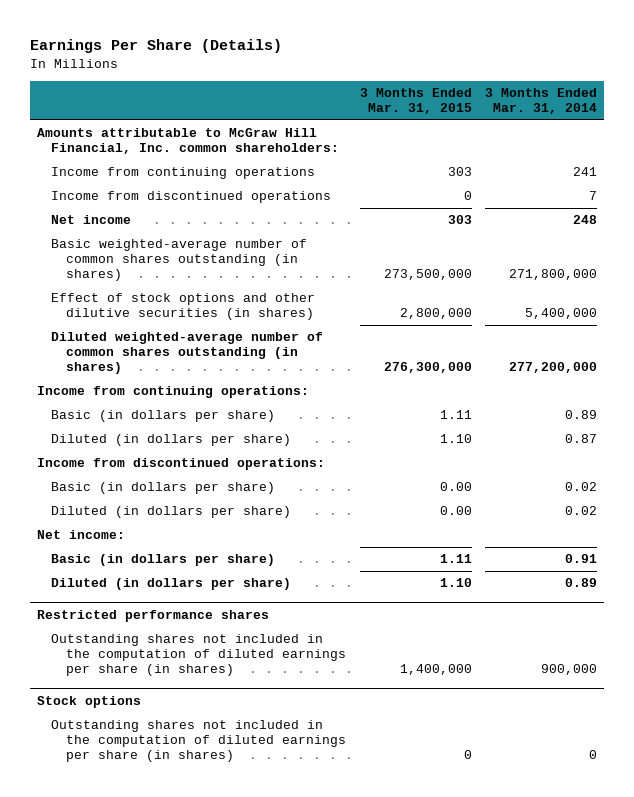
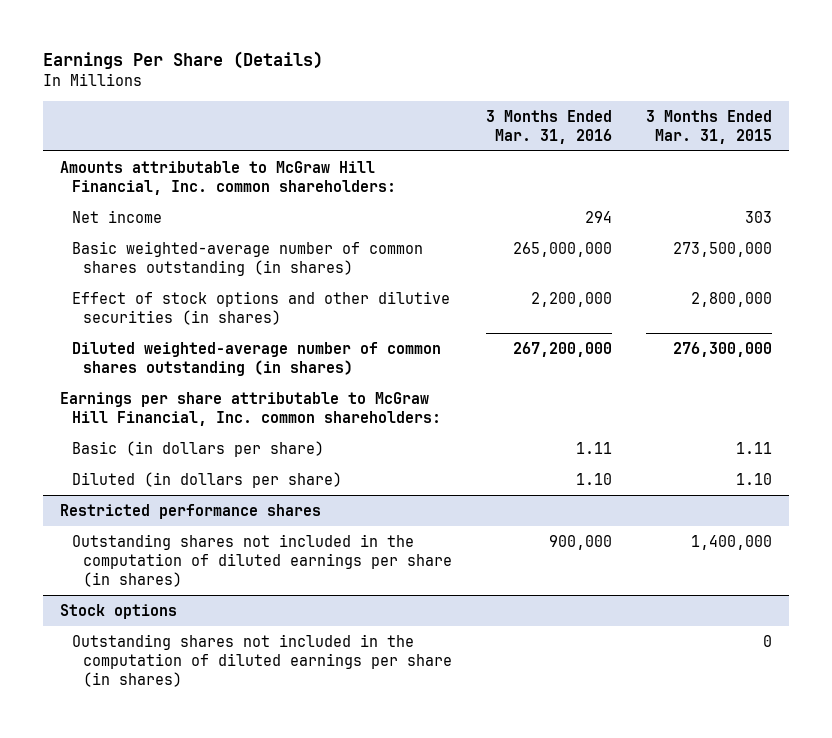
- | 3 Months Ended Mar. 31, 2015 | 3 Months Ended Mar. 31, 2014
+ | 3 Months Ended Mar. 31, 2016 | 3 Months Ended Mar. 31, 2015
- Income from continuing operations | 303 | 241
- Income from discontinued operations | 0 | 7
- Income from continuing operations:
- Basic (in dollars per share) | 1.11 | 0.89
- Diluted (in dollars per share) | 1.10 | 0.87
- Income from discontinued operations:
- Basic (in dollars per share) | 0.00 | 0.02
- Diluted (in dollars per share) | 0.00 | 0.02
- Net income:
+ Earnings per share attributable to McGraw Hill Financial, Inc. common shareholders:

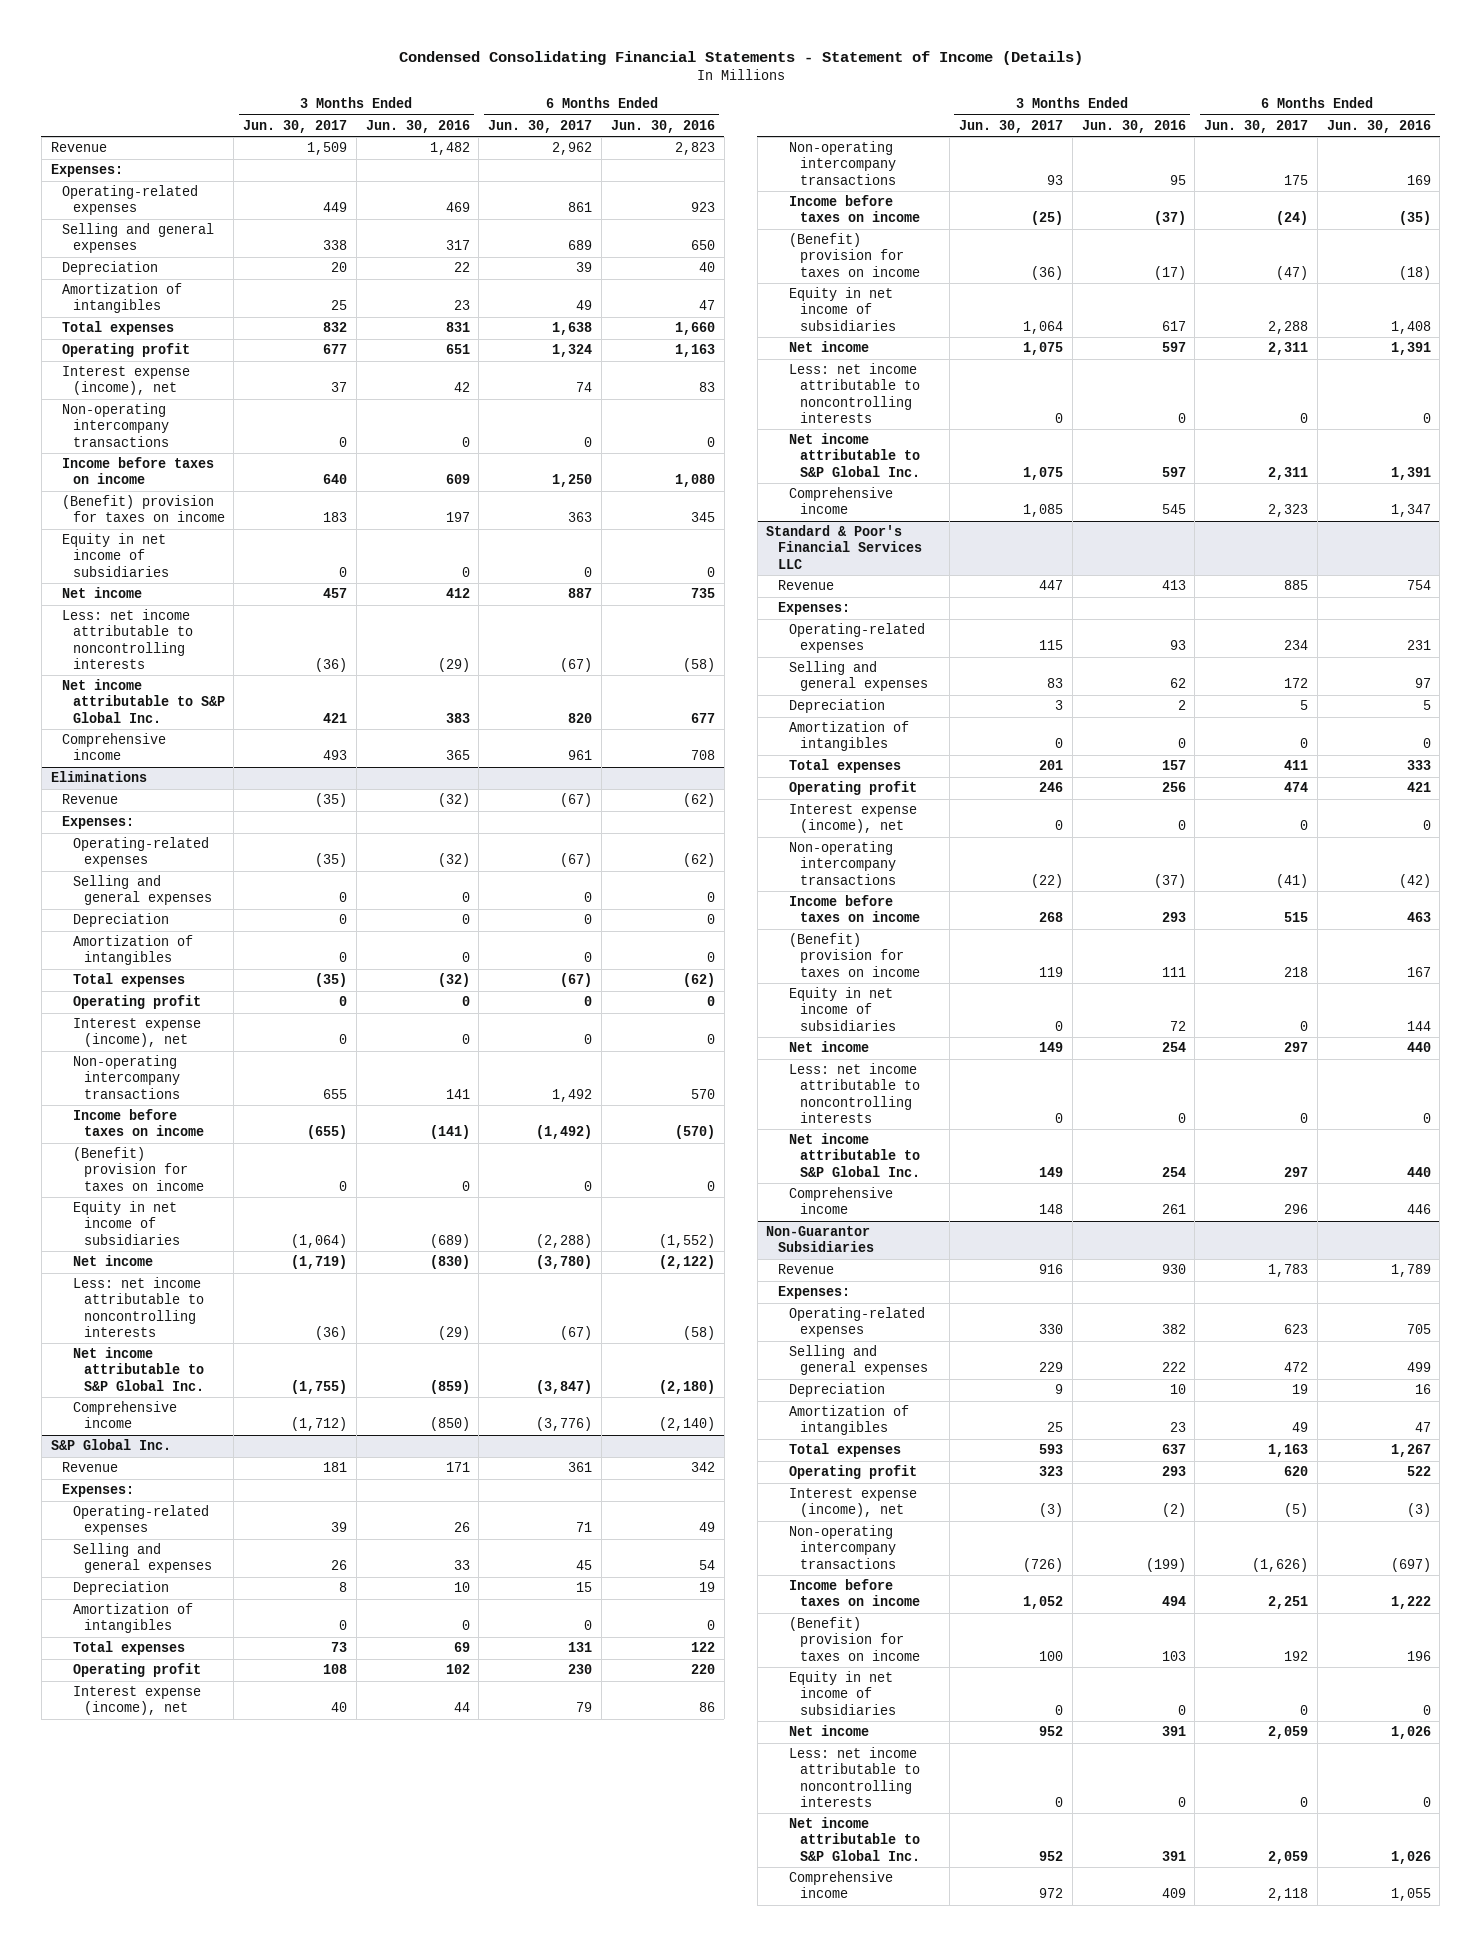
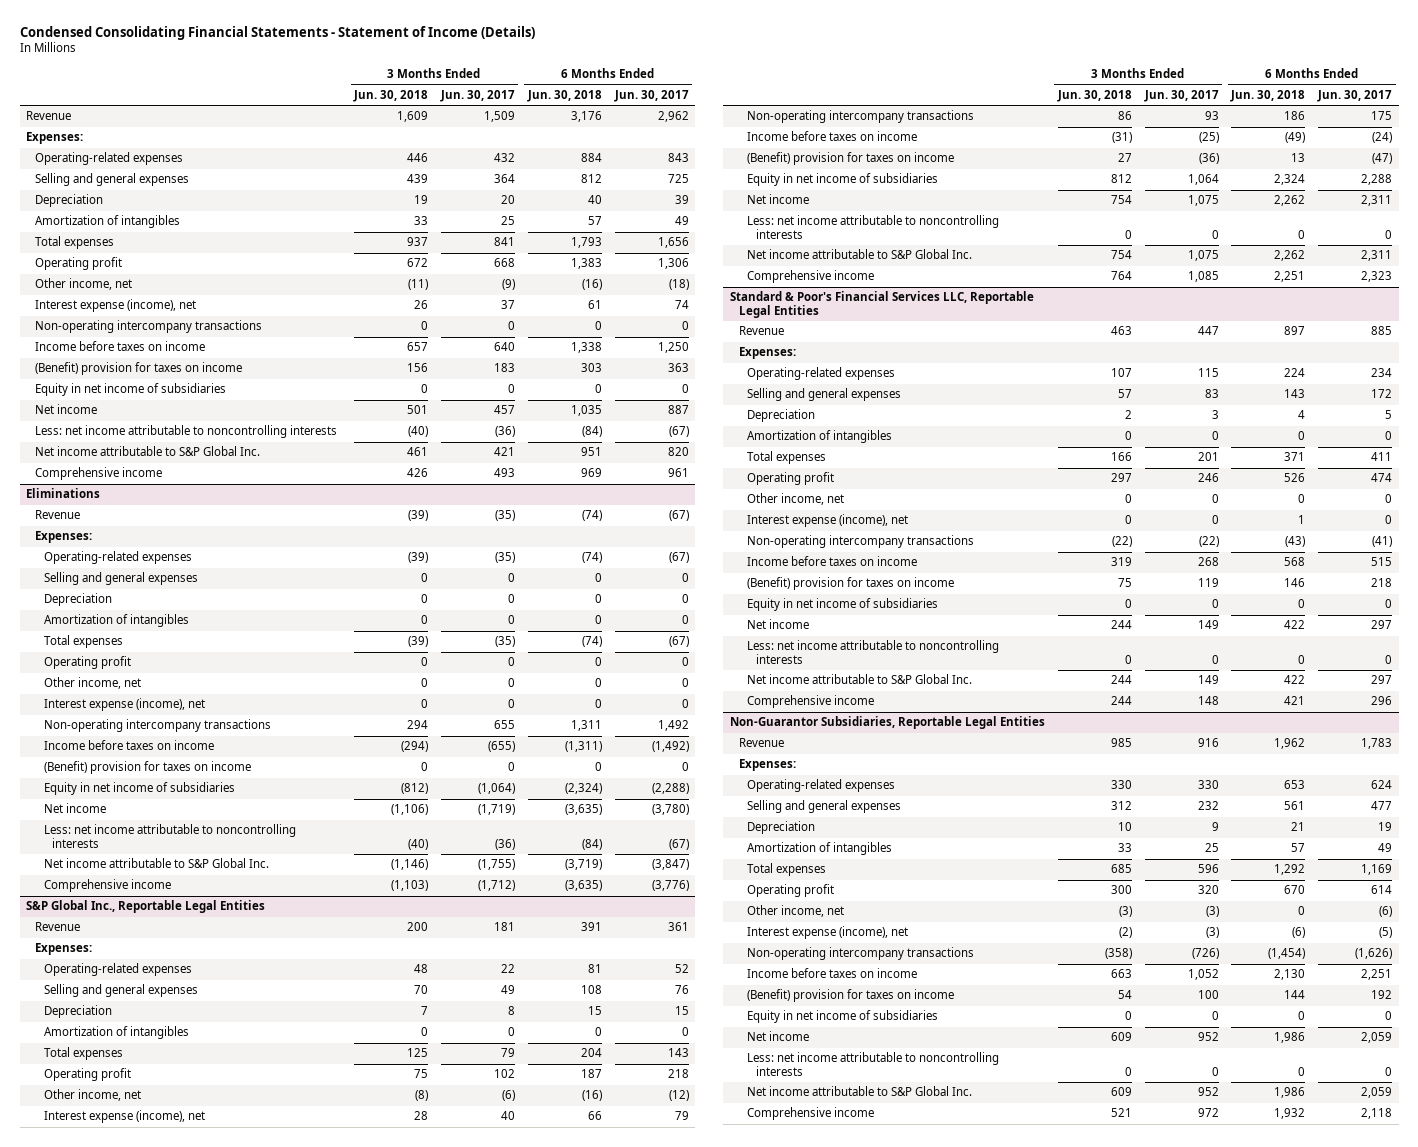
- | 3 Months Ended Jun. 30, 2017 | 3 Months Ended Jun. 30, 2016 | 6 Months Ended Jun. 30, 2017 | 6 Months Ended Jun. 30, 2016
+ | 3 Months Ended Jun. 30, 2018 | 3 Months Ended Jun. 30, 2017 | 6 Months Ended Jun. 30, 2018 | 6 Months Ended Jun. 30, 2017
- Operating-related expenses | 449 | 469 | 861 | 923
- Selling and general expenses | 338 | 317 | 689 | 650
+ Operating-related expenses | 446 | 432 | 884 | 843
+ Selling and general expenses | 439 | 364 | 812 | 725
- Total expenses | 832 | 831 | 1,638 | 1,660
- Operating profit | 677 | 651 | 1,324 | 1,163
+ Total expenses | 937 | 841 | 1,793 | 1,656
+ Operating profit | 672 | 668 | 1,383 | 1,306
+ Other income, net | (11) | (9) | (16) | (18)
@ Eliminations
+ Other income, net | 0 | 0 | 0 | 0
- S&P Global Inc.
+ S&P Global Inc., Reportable Legal Entities
- Operating-related expenses | 39 | 26 | 71 | 49
- Selling and general expenses | 26 | 33 | 45 | 54
+ Operating-related expenses | 48 | 22 | 81 | 52
+ Selling and general expenses | 70 | 49 | 108 | 76
- Total expenses | 73 | 69 | 131 | 122
- Operating profit | 108 | 102 | 230 | 220
+ Total expenses | 125 | 79 | 204 | 143
+ Operating profit | 75 | 102 | 187 | 218
+ Other income, net | (8) | (6) | (16) | (12)
- Standard & Poor's Financial Services LLC
+ Standard & Poor's Financial Services LLC, Reportable Legal Entities
+ Other income, net | 0 | 0 | 0 | 0
- Non-Guarantor Subsidiaries
+ Non-Guarantor Subsidiaries, Reportable Legal Entities
- Operating-related expenses | 330 | 382 | 623 | 705
- Selling and general expenses | 229 | 222 | 472 | 499
+ Operating-related expenses | 330 | 330 | 653 | 624
+ Selling and general expenses | 312 | 232 | 561 | 477
- Total expenses | 593 | 637 | 1,163 | 1,267
- Operating profit | 323 | 293 | 620 | 522
+ Total expenses | 685 | 596 | 1,292 | 1,169
+ Operating profit | 300 | 320 | 670 | 614
+ Other income, net | (3) | (3) | 0 | (6)

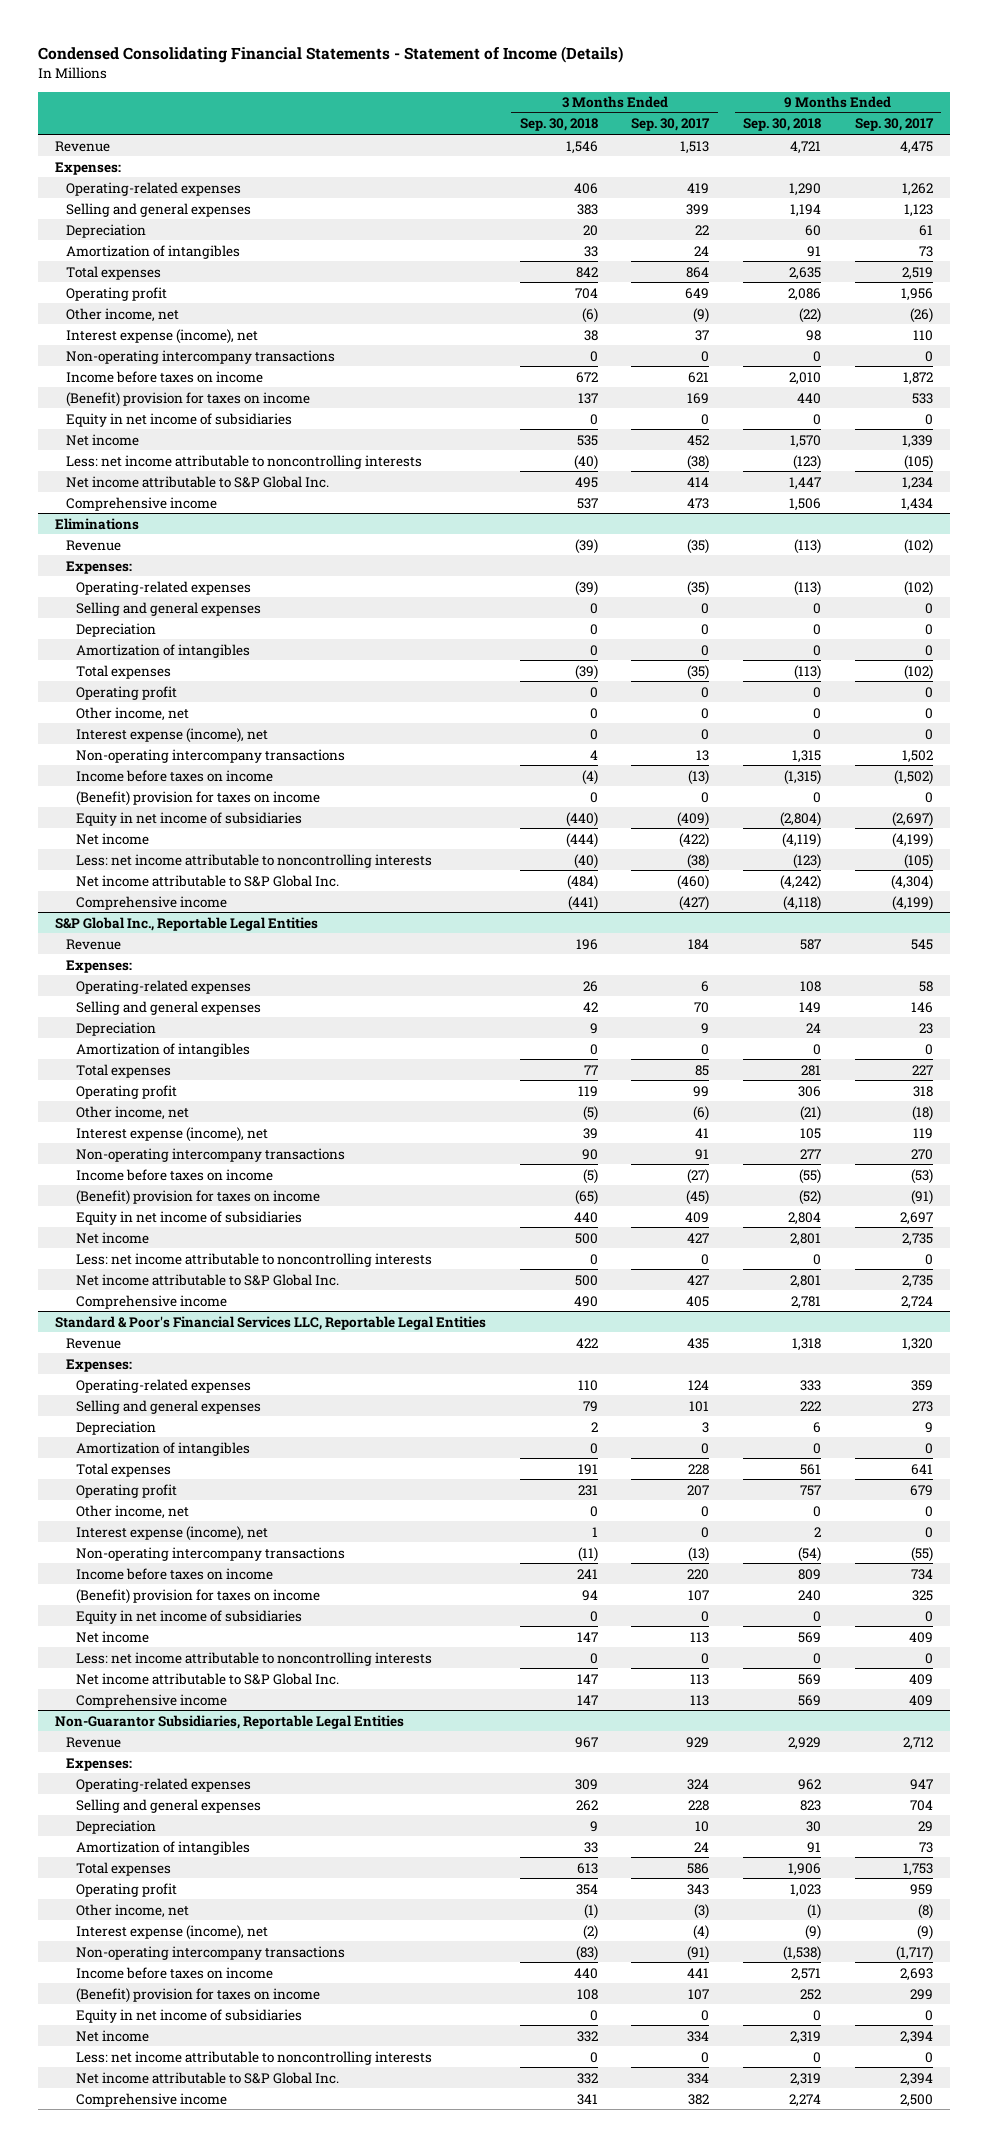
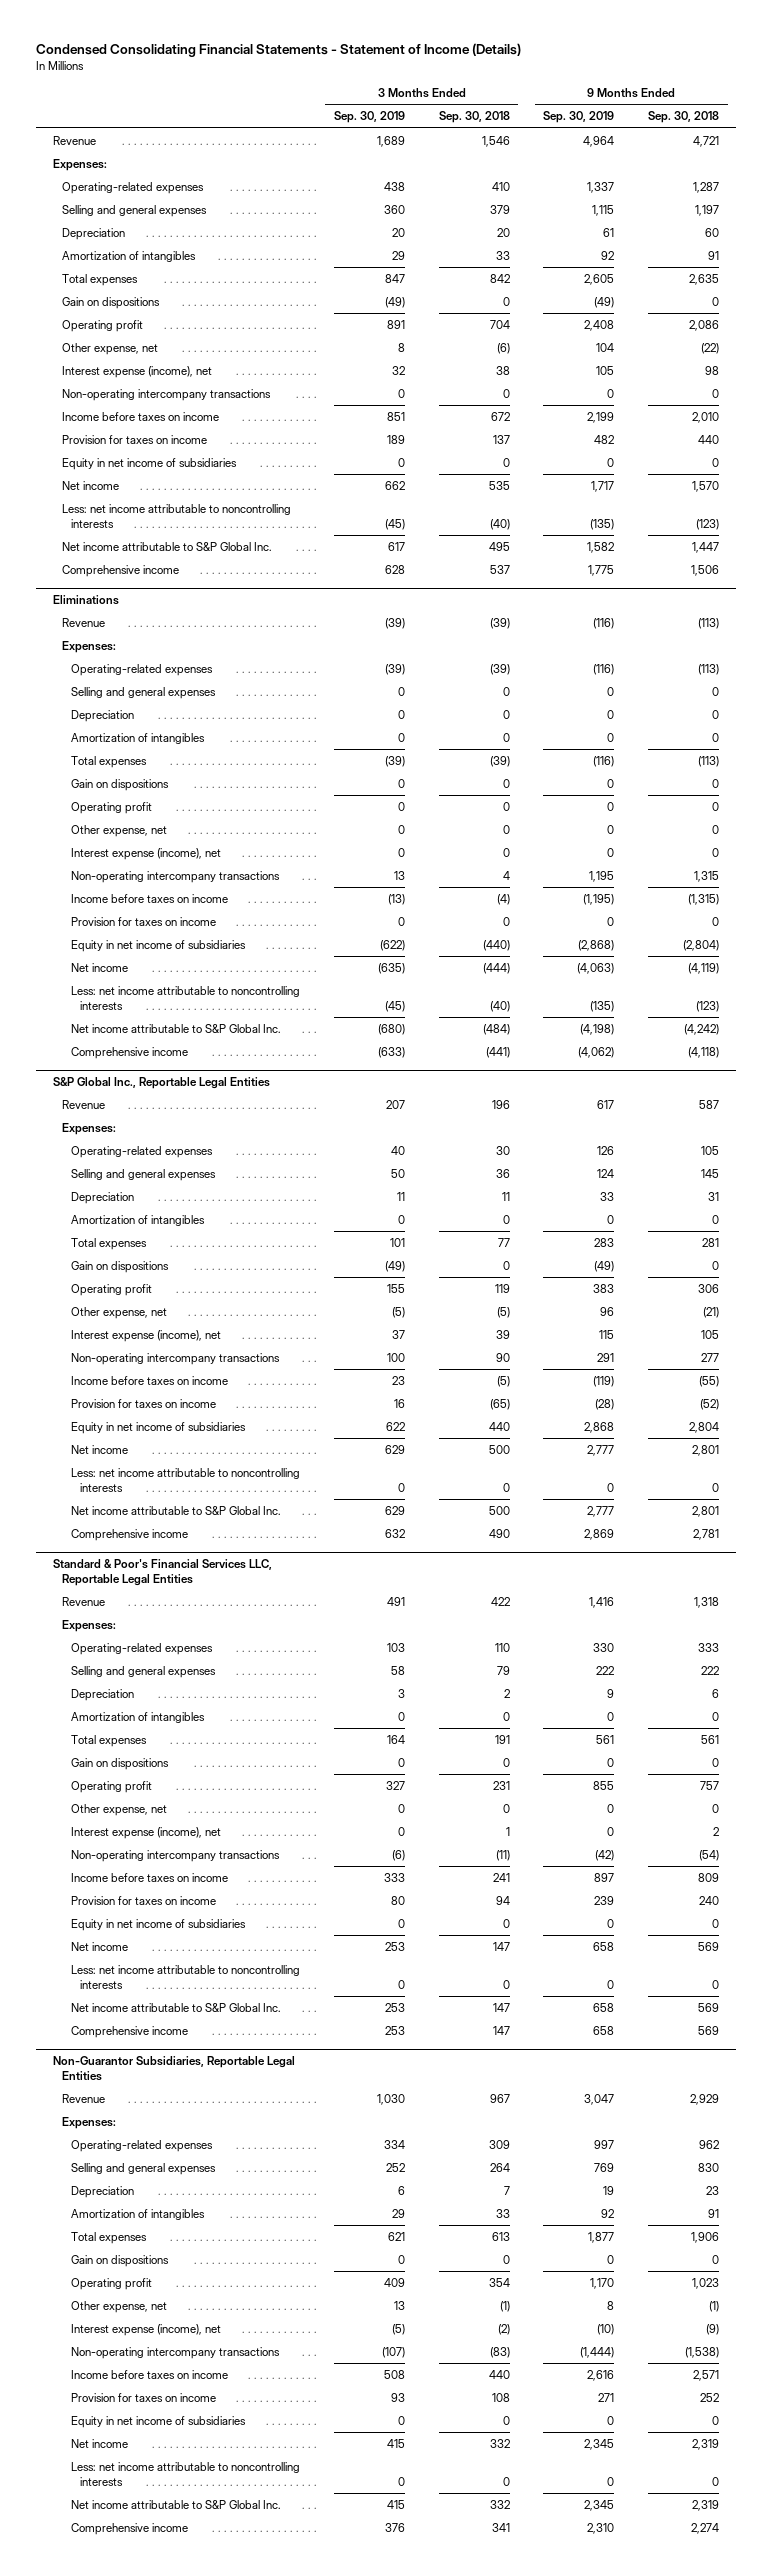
- | 3 Months Ended Sep. 30, 2018 | 3 Months Ended Sep. 30, 2017 | 9 Months Ended Sep. 30, 2018 | 9 Months Ended Sep. 30, 2017
+ | 3 Months Ended Sep. 30, 2019 | 3 Months Ended Sep. 30, 2018 | 9 Months Ended Sep. 30, 2019 | 9 Months Ended Sep. 30, 2018
- Operating-related expenses | 406 | 419 | 1,290 | 1,262
- Selling and general expenses | 383 | 399 | 1,194 | 1,123
+ Operating-related expenses | 438 | 410 | 1,337 | 1,287
+ Selling and general expenses | 360 | 379 | 1,115 | 1,197
+ Gain on dispositions | (49) | 0 | (49) | 0
- Other income, net | (6) | (9) | (22) | (26)
+ Other expense, net | 8 | (6) | 104 | (22)
- (Benefit) provision for taxes on income | 137 | 169 | 440 | 533
+ Provision for taxes on income | 189 | 137 | 482 | 440
@ Eliminations
+ Gain on dispositions | 0 | 0 | 0 | 0
- Other income, net | 0 | 0 | 0 | 0
+ Other expense, net | 0 | 0 | 0 | 0
- (Benefit) provision for taxes on income | 0 | 0 | 0 | 0
+ Provision for taxes on income | 0 | 0 | 0 | 0
@ S&P Global Inc., Reportable Legal Entities
- Operating-related expenses | 26 | 6 | 108 | 58
- Selling and general expenses | 42 | 70 | 149 | 146
- Depreciation | 9 | 9 | 24 | 23
+ Operating-related expenses | 40 | 30 | 126 | 105
+ Selling and general expenses | 50 | 36 | 124 | 145
+ Depreciation | 11 | 11 | 33 | 31
+ Gain on dispositions | (49) | 0 | (49) | 0
- Other income, net | (5) | (6) | (21) | (18)
+ Other expense, net | (5) | (5) | 96 | (21)
- (Benefit) provision for taxes on income | (65) | (45) | (52) | (91)
+ Provision for taxes on income | 16 | (65) | (28) | (52)
@ Standard & Poor's Financial Services LLC, Reportable Legal Entities
+ Gain on dispositions | 0 | 0 | 0 | 0
- Other income, net | 0 | 0 | 0 | 0
+ Other expense, net | 0 | 0 | 0 | 0
- (Benefit) provision for taxes on income | 94 | 107 | 240 | 325
+ Provision for taxes on income | 80 | 94 | 239 | 240
@ Non-Guarantor Subsidiaries, Reportable Legal Entities
- Selling and general expenses | 262 | 228 | 823 | 704
- Depreciation | 9 | 10 | 30 | 29
+ Selling and general expenses | 252 | 264 | 769 | 830
+ Depreciation | 6 | 7 | 19 | 23
+ Gain on dispositions | 0 | 0 | 0 | 0
- Other income, net | (1) | (3) | (1) | (8)
+ Other expense, net | 13 | (1) | 8 | (1)
- (Benefit) provision for taxes on income | 108 | 107 | 252 | 299
+ Provision for taxes on income | 93 | 108 | 271 | 252

